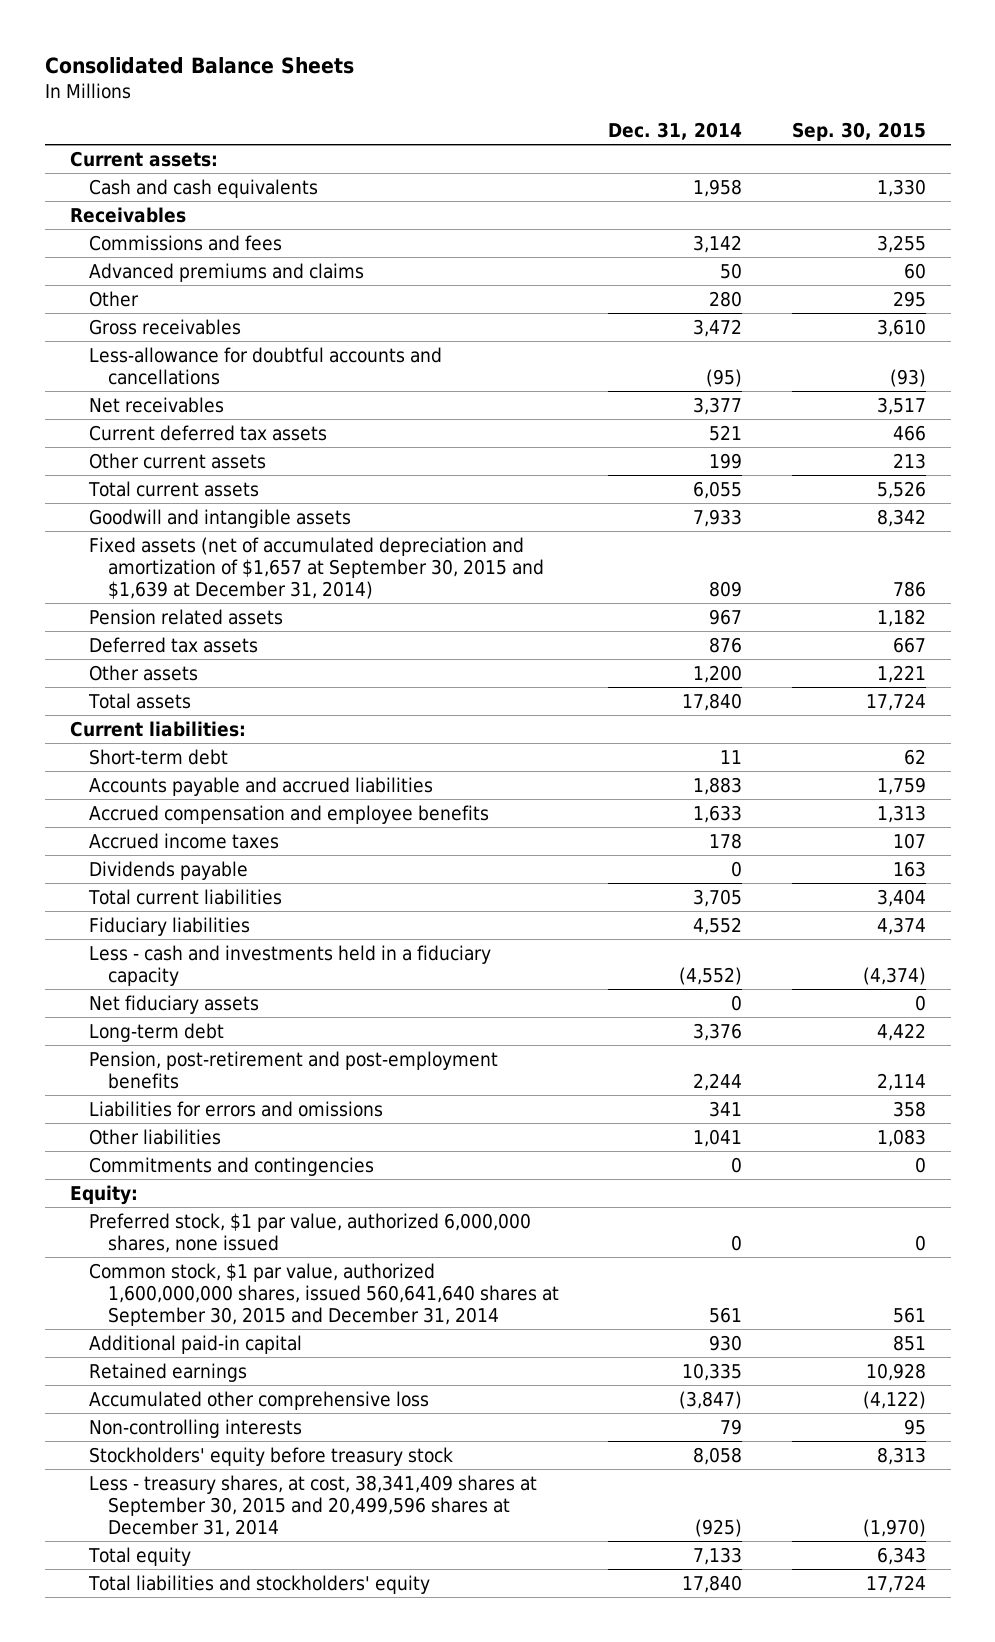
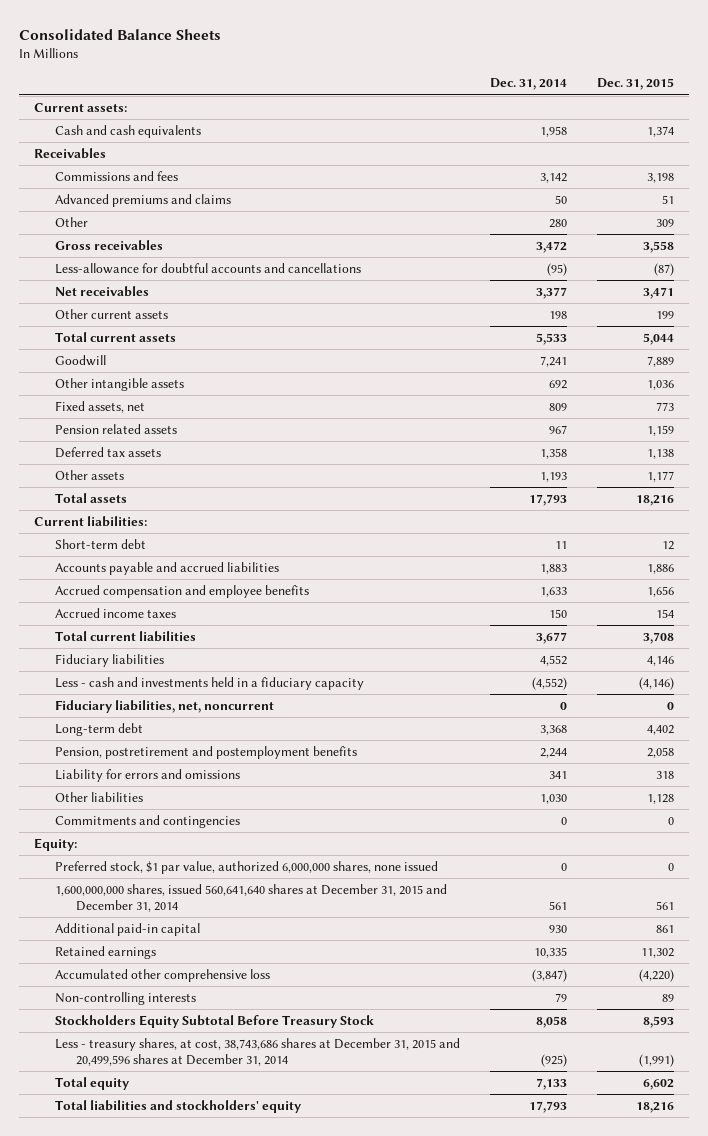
- | Dec. 31, 2014 | Sep. 30, 2015
+ | Dec. 31, 2014 | Dec. 31, 2015
- Current deferred tax assets | 521 | 466
- Other current assets | 199 | 213
- Total current assets | 6,055 | 5,526
- Goodwill and intangible assets | 7,933 | 8,342
- Fixed assets (net of accumulated depreciation and amortization of $1,657 at September 30, 2015 and $1,639 at December 31, 2014) | 809 | 786
+ Other current assets | 198 | 199
+ Total current assets | 5,533 | 5,044
+ Goodwill | 7,241 | 7,889
+ Other intangible assets | 692 | 1,036
+ Fixed assets, net | 809 | 773
- Deferred tax assets | 876 | 667
- Other assets | 1,200 | 1,221
- Total assets | 17,840 | 17,724
+ Deferred tax assets | 1,358 | 1,138
+ Other assets | 1,193 | 1,177
+ Total assets | 17,793 | 18,216
- Accrued income taxes | 178 | 107
- Dividends payable | 0 | 163
- Total current liabilities | 3,705 | 3,404
+ Accrued income taxes | 150 | 154
+ Total current liabilities | 3,677 | 3,708
- Net fiduciary assets | 0 | 0
- Long-term debt | 3,376 | 4,422
- Pension, post-retirement and post-employment benefits | 2,244 | 2,114
- Liabilities for errors and omissions | 341 | 358
- Other liabilities | 1,041 | 1,083
+ Fiduciary liabilities, net, noncurrent | 0 | 0
+ Long-term debt | 3,368 | 4,402
+ Pension, postretirement and postemployment benefits | 2,244 | 2,058
+ Liability for errors and omissions | 341 | 318
+ Other liabilities | 1,030 | 1,128
- Common stock, $1 par value, authorized 1,600,000,000 shares, issued 560,641,640 shares at September 30, 2015 and December 31, 2014 | 561 | 561
+ 1,600,000,000 shares, issued 560,641,640 shares at December 31, 2015 and December 31, 2014 | 561 | 561
- Stockholders' equity before treasury stock | 8,058 | 8,313
- Less - treasury shares, at cost, 38,341,409 shares at September 30, 2015 and 20,499,596 shares at December 31, 2014 | (925) | (1,970)
+ Stockholders Equity Subtotal Before Treasury Stock | 8,058 | 8,593
+ Less - treasury shares, at cost, 38,743,686 shares at December 31, 2015 and 20,499,596 shares at December 31, 2014 | (925) | (1,991)
- Total liabilities and stockholders' equity | 17,840 | 17,724
+ Total liabilities and stockholders' equity | 17,793 | 18,216

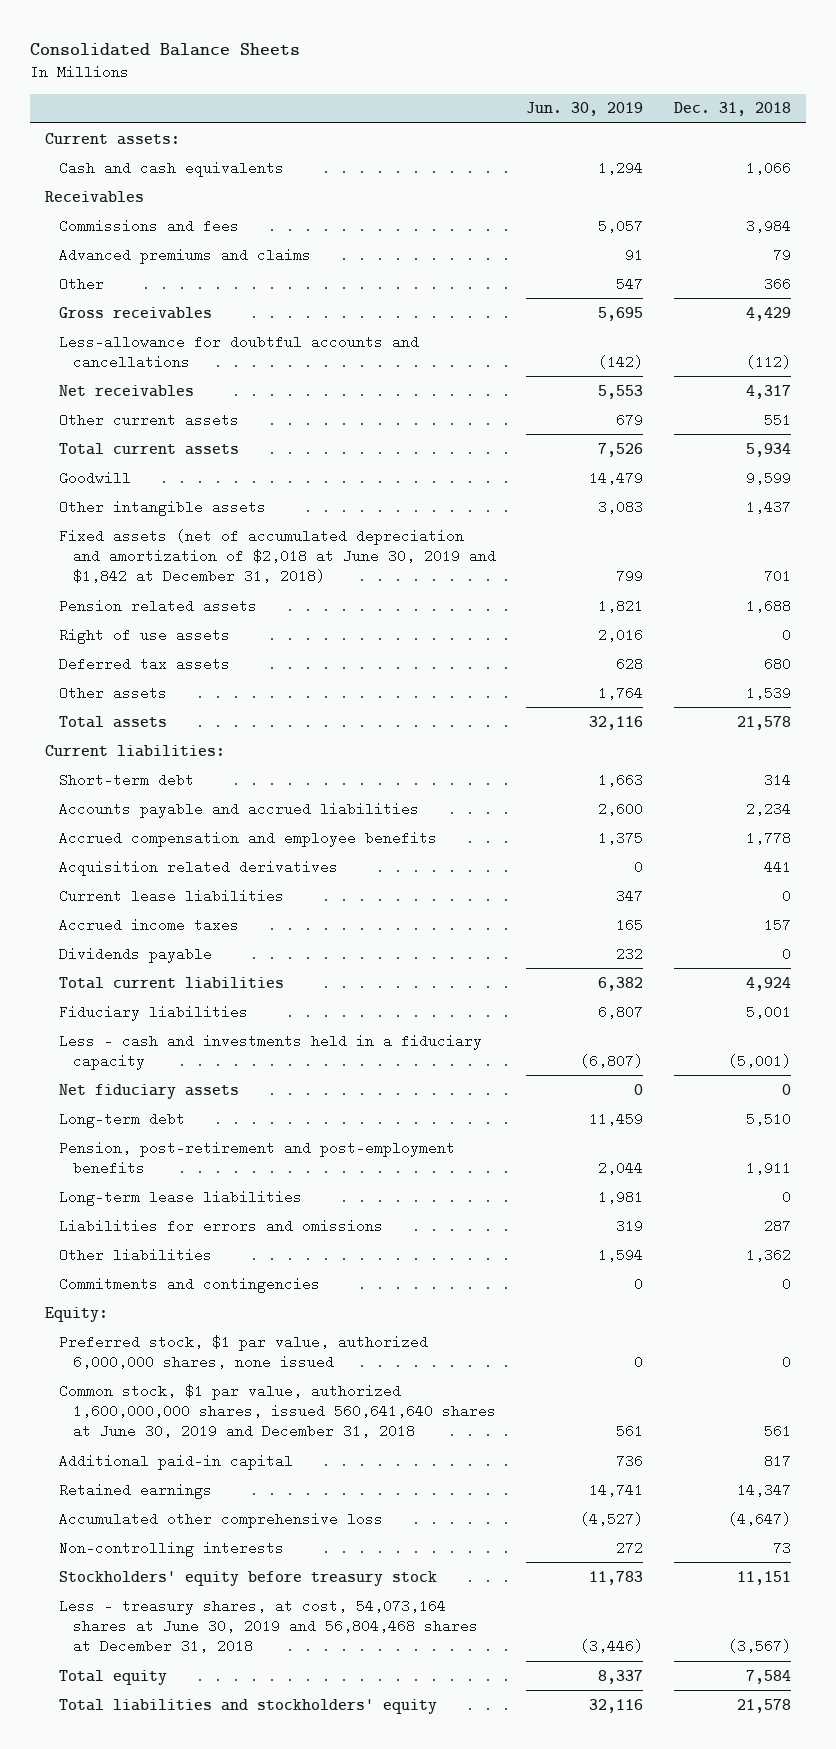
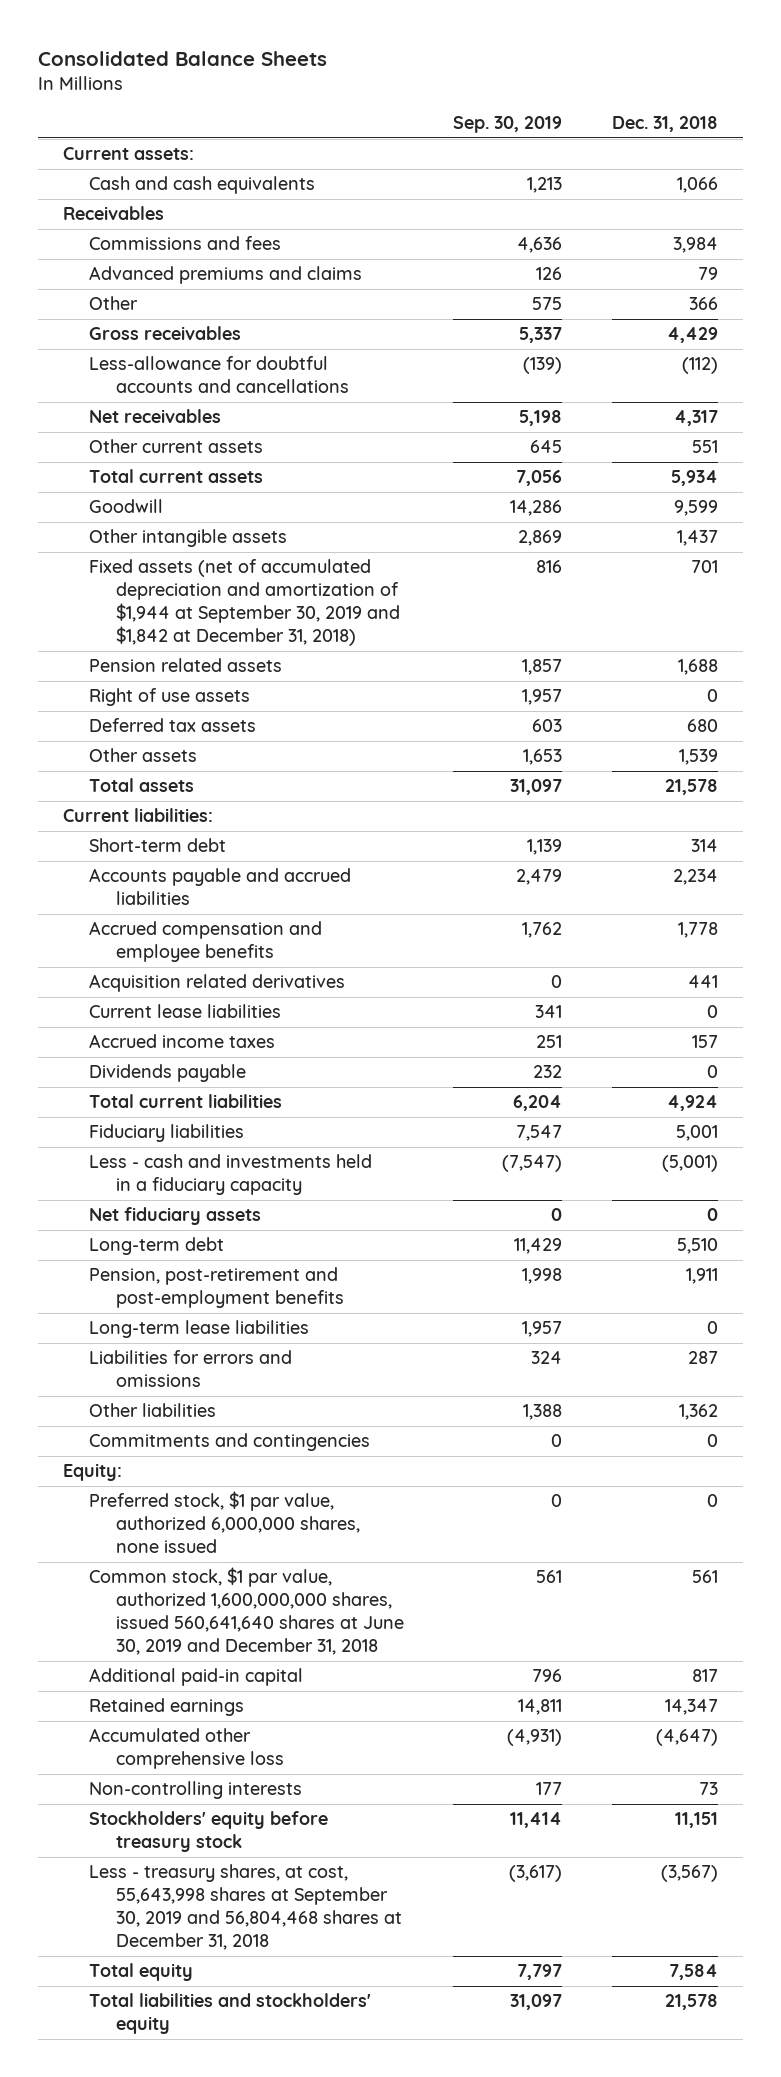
- | Jun. 30, 2019 | Dec. 31, 2018
+ | Sep. 30, 2019 | Dec. 31, 2018
- Fixed assets (net of accumulated depreciation and amortization of $2,018 at June 30, 2019 and $1,842 at December 31, 2018) | 799 | 701
+ Fixed assets (net of accumulated depreciation and amortization of $1,944 at September 30, 2019 and $1,842 at December 31, 2018) | 816 | 701
- Less - treasury shares, at cost, 54,073,164 shares at June 30, 2019 and 56,804,468 shares at December 31, 2018 | (3,446) | (3,567)
+ Less - treasury shares, at cost, 55,643,998 shares at September 30, 2019 and 56,804,468 shares at December 31, 2018 | (3,617) | (3,567)

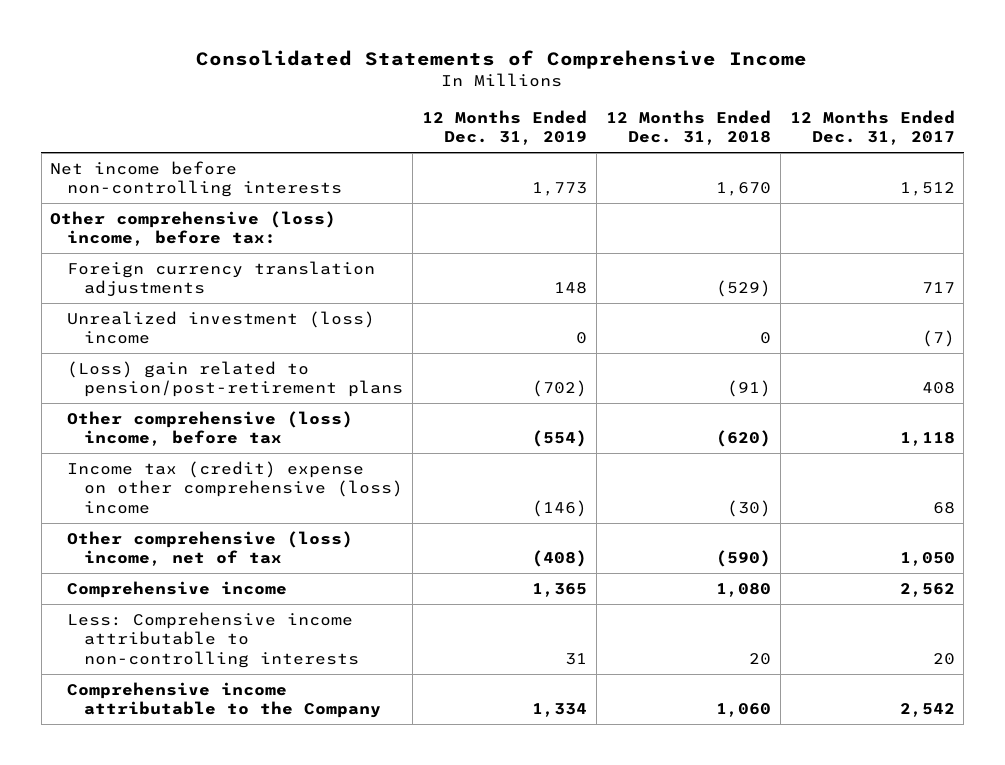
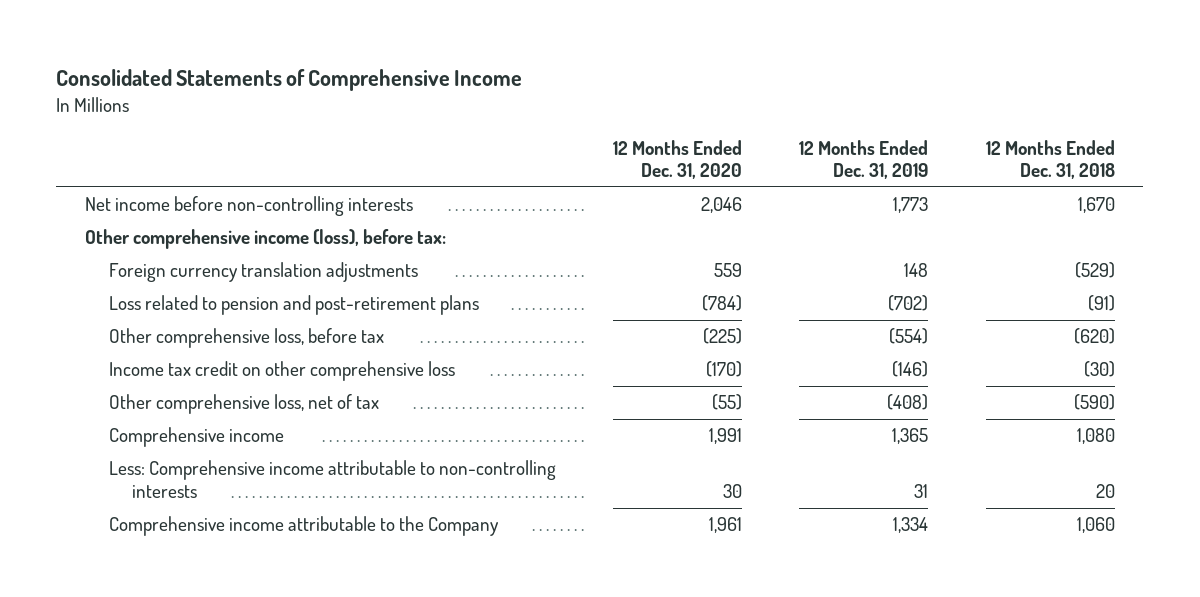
- | 12 Months Ended Dec. 31, 2019 | 12 Months Ended Dec. 31, 2018 | 12 Months Ended Dec. 31, 2017
+ | 12 Months Ended Dec. 31, 2020 | 12 Months Ended Dec. 31, 2019 | 12 Months Ended Dec. 31, 2018
- Other comprehensive (loss) income, before tax:
+ Other comprehensive income (loss), before tax:
- Unrealized investment (loss) income | 0 | 0 | (7)
- (Loss) gain related to pension/post-retirement plans | (702) | (91) | 408
- Other comprehensive (loss) income, before tax | (554) | (620) | 1,118
- Income tax (credit) expense on other comprehensive (loss) income | (146) | (30) | 68
- Other comprehensive (loss) income, net of tax | (408) | (590) | 1,050
+ Loss related to pension and post-retirement plans | (784) | (702) | (91)
+ Other comprehensive loss, before tax | (225) | (554) | (620)
+ Income tax credit on other comprehensive loss | (170) | (146) | (30)
+ Other comprehensive loss, net of tax | (55) | (408) | (590)

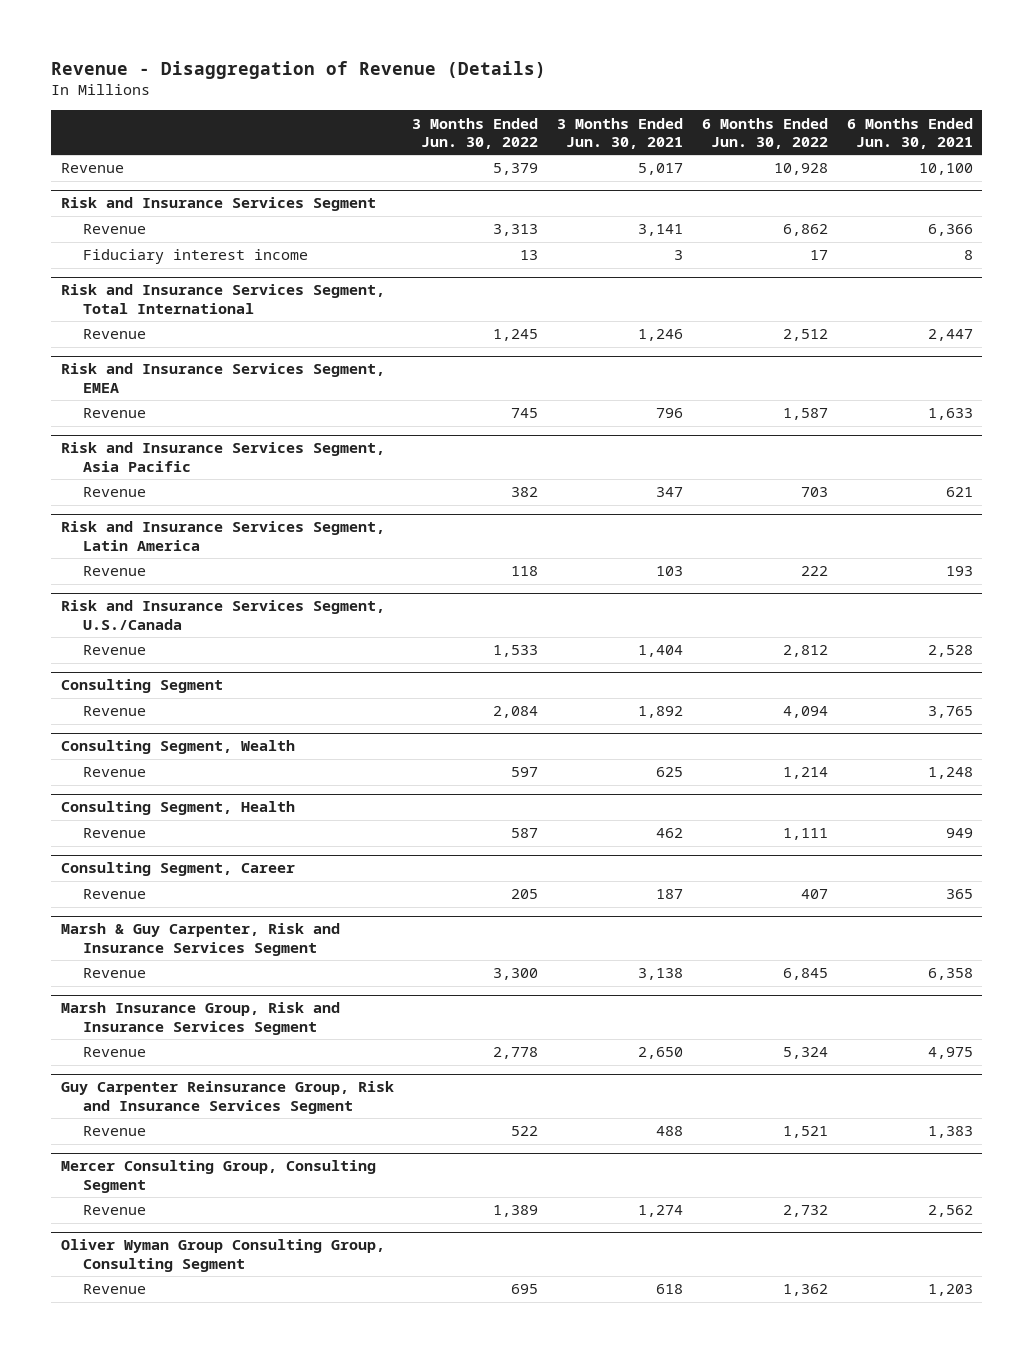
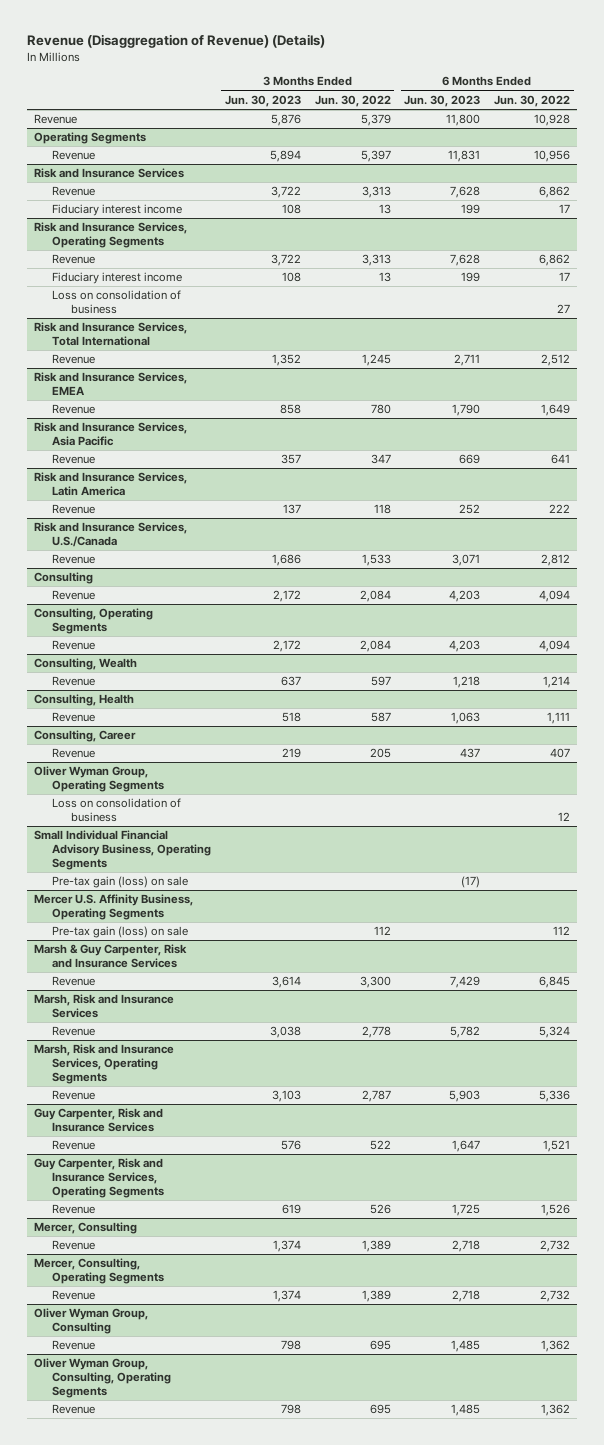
- Revenue - Disaggregation of Revenue (Details)
+ Revenue (Disaggregation of Revenue) (Details)
- | 3 Months Ended Jun. 30, 2022 | 3 Months Ended Jun. 30, 2021 | 6 Months Ended Jun. 30, 2022 | 6 Months Ended Jun. 30, 2021
+ | 3 Months Ended Jun. 30, 2023 | 3 Months Ended Jun. 30, 2022 | 6 Months Ended Jun. 30, 2023 | 6 Months Ended Jun. 30, 2022
- Risk and Insurance Services Segment
+ Operating Segments
+ Revenue | 5,894 | 5,397 | 11,831 | 10,956
+ Risk and Insurance Services
- Risk and Insurance Services Segment, Total International
+ Risk and Insurance Services, Operating Segments
+ Revenue | 3,722 | 3,313 | 7,628 | 6,862
+ Fiduciary interest income | 108 | 13 | 199 | 17
+ Loss on consolidation of business | | | | 27
+ Risk and Insurance Services, Total International
- Risk and Insurance Services Segment, EMEA
- Revenue | 745 | 796 | 1,587 | 1,633
- Risk and Insurance Services Segment, Asia Pacific
- Revenue | 382 | 347 | 703 | 621
- Risk and Insurance Services Segment, Latin America
+ Risk and Insurance Services, EMEA
+ Revenue | 858 | 780 | 1,790 | 1,649
+ Risk and Insurance Services, Asia Pacific
+ Revenue | 357 | 347 | 669 | 641
+ Risk and Insurance Services, Latin America
- Risk and Insurance Services Segment, U.S./Canada
+ Risk and Insurance Services, U.S./Canada
- Consulting Segment
+ Consulting
- Consulting Segment, Wealth
+ Consulting, Operating Segments
+ Revenue | 2,172 | 2,084 | 4,203 | 4,094
+ Consulting, Wealth
- Consulting Segment, Health
+ Consulting, Health
- Consulting Segment, Career
+ Consulting, Career
- Marsh & Guy Carpenter, Risk and Insurance Services Segment
+ Oliver Wyman Group, Operating Segments
+ Loss on consolidation of business | | | | 12
+ Small Individual Financial Advisory Business, Operating Segments
+ Pre-tax gain (loss) on sale | | | (17) |
+ Mercer U.S. Affinity Business, Operating Segments
+ Pre-tax gain (loss) on sale | | 112 | | 112
+ Marsh & Guy Carpenter, Risk and Insurance Services
- Marsh Insurance Group, Risk and Insurance Services Segment
+ Marsh, Risk and Insurance Services
- Guy Carpenter Reinsurance Group, Risk and Insurance Services Segment
+ Marsh, Risk and Insurance Services, Operating Segments
+ Revenue | 3,103 | 2,787 | 5,903 | 5,336
+ Guy Carpenter, Risk and Insurance Services
- Mercer Consulting Group, Consulting Segment
+ Guy Carpenter, Risk and Insurance Services, Operating Segments
+ Revenue | 619 | 526 | 1,725 | 1,526
+ Mercer, Consulting
- Oliver Wyman Group Consulting Group, Consulting Segment
+ Mercer, Consulting, Operating Segments
+ Revenue | 1,374 | 1,389 | 2,718 | 2,732
+ Oliver Wyman Group, Consulting
+ Oliver Wyman Group, Consulting, Operating Segments
+ Revenue | 798 | 695 | 1,485 | 1,362

